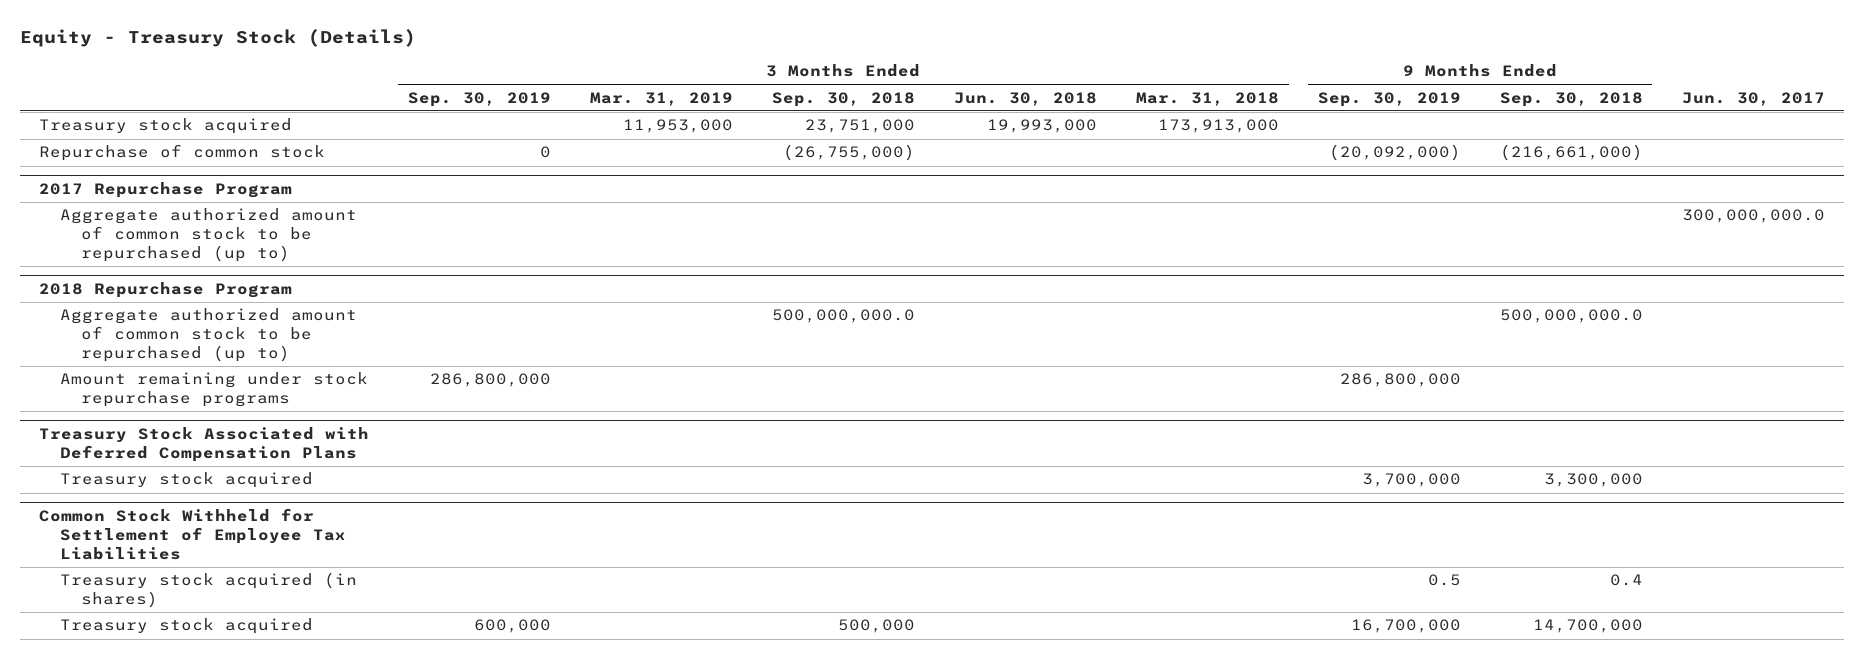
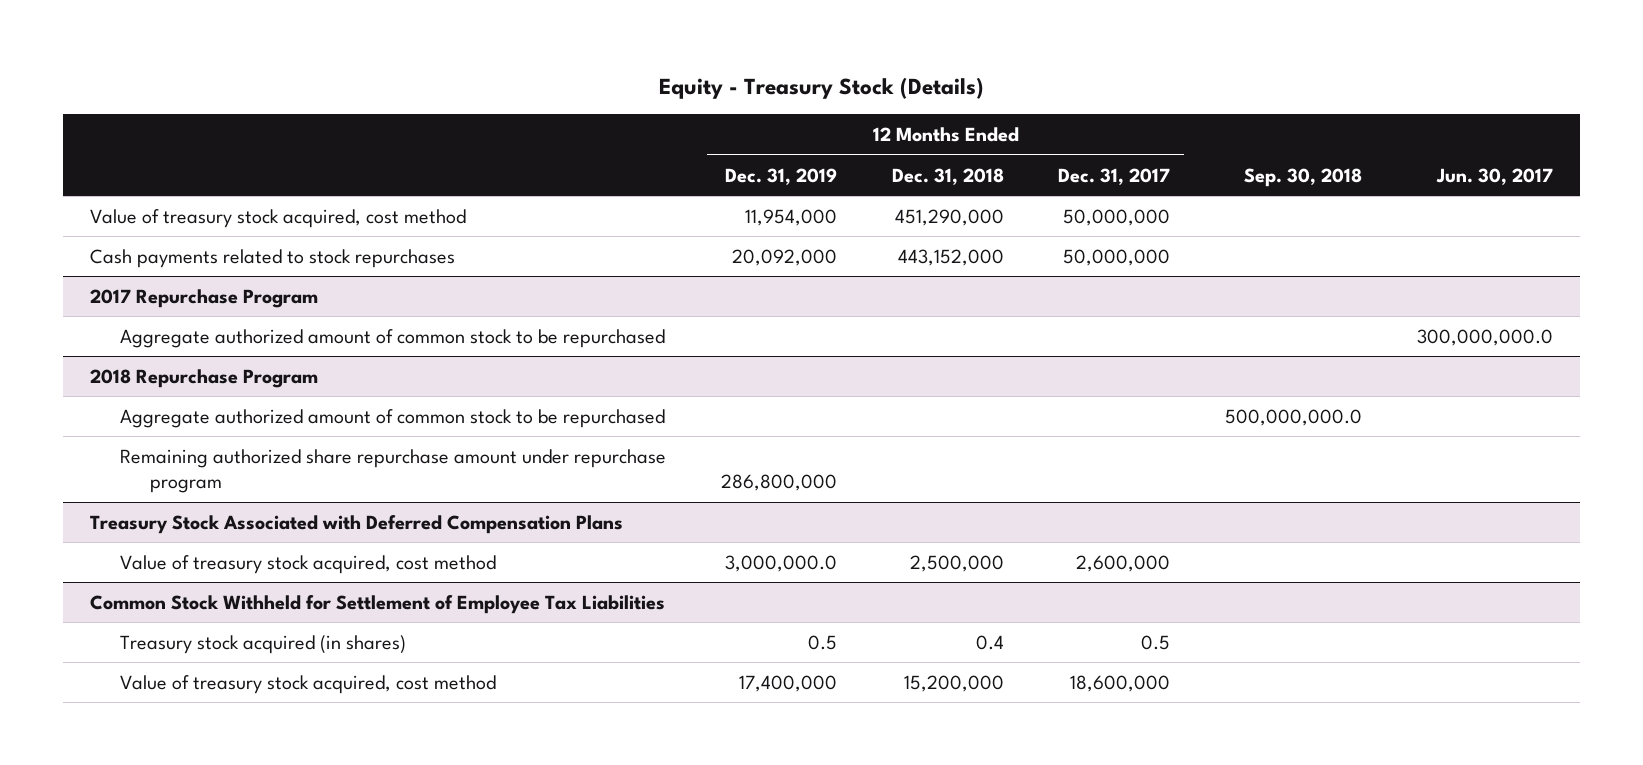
- | 3 Months Ended Sep. 30, 2019 | 3 Months Ended Mar. 31, 2019 | 3 Months Ended Sep. 30, 2018 | 3 Months Ended Jun. 30, 2018 | 3 Months Ended Mar. 31, 2018 | 9 Months Ended Sep. 30, 2019 | 9 Months Ended Sep. 30, 2018 | Jun. 30, 2017
+ | 12 Months Ended Dec. 31, 2019 | 12 Months Ended Dec. 31, 2018 | 12 Months Ended Dec. 31, 2017 | Sep. 30, 2018 | Jun. 30, 2017
- Treasury stock acquired | | 11,953,000 | 23,751,000 | 19,993,000 | 173,913,000 | | |
- Repurchase of common stock | 0 | | (26,755,000) | | | (20,092,000) | (216,661,000) |
+ Value of treasury stock acquired, cost method | 11,954,000 | 451,290,000 | 50,000,000 | |
+ Cash payments related to stock repurchases | 20,092,000 | 443,152,000 | 50,000,000 | |
@ 2017 Repurchase Program
- Aggregate authorized amount of common stock to be repurchased (up to) | | | | | | | | 300,000,000.0
+ Aggregate authorized amount of common stock to be repurchased | | | | | 300,000,000.0
@ 2018 Repurchase Program
- Aggregate authorized amount of common stock to be repurchased (up to) | | | 500,000,000.0 | | | | 500,000,000.0 |
- Amount remaining under stock repurchase programs | 286,800,000 | | | | | 286,800,000 | |
+ Aggregate authorized amount of common stock to be repurchased | | | | 500,000,000.0 |
+ Remaining authorized share repurchase amount under repurchase program | 286,800,000 | | | |
@ Treasury Stock Associated with Deferred Compensation Plans
- Treasury stock acquired | | | | | | 3,700,000 | 3,300,000 |
+ Value of treasury stock acquired, cost method | 3,000,000.0 | 2,500,000 | 2,600,000 | |
@ Common Stock Withheld for Settlement of Employee Tax Liabilities
- Treasury stock acquired | 600,000 | | 500,000 | | | 16,700,000 | 14,700,000 |
+ Value of treasury stock acquired, cost method | 17,400,000 | 15,200,000 | 18,600,000 | |

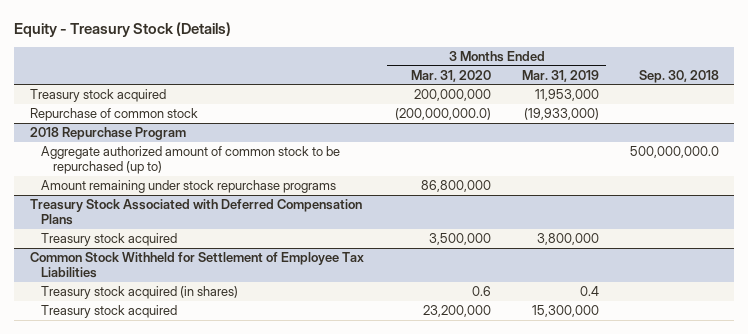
- | 12 Months Ended Dec. 31, 2019 | 12 Months Ended Dec. 31, 2018 | 12 Months Ended Dec. 31, 2017 | Sep. 30, 2018 | Jun. 30, 2017
+ | 3 Months Ended Mar. 31, 2020 | 3 Months Ended Mar. 31, 2019 | Sep. 30, 2018
- Value of treasury stock acquired, cost method | 11,954,000 | 451,290,000 | 50,000,000 | |
- Cash payments related to stock repurchases | 20,092,000 | 443,152,000 | 50,000,000 | |
- 2017 Repurchase Program
- Aggregate authorized amount of common stock to be repurchased | | | | | 300,000,000.0
+ Treasury stock acquired | 200,000,000 | 11,953,000 |
+ Repurchase of common stock | (200,000,000.0) | (19,933,000) |
@ 2018 Repurchase Program
- Aggregate authorized amount of common stock to be repurchased | | | | 500,000,000.0 |
- Remaining authorized share repurchase amount under repurchase program | 286,800,000 | | | |
+ Aggregate authorized amount of common stock to be repurchased (up to) | | | 500,000,000.0
+ Amount remaining under stock repurchase programs | 86,800,000 | |
@ Treasury Stock Associated with Deferred Compensation Plans
- Value of treasury stock acquired, cost method | 3,000,000.0 | 2,500,000 | 2,600,000 | |
+ Treasury stock acquired | 3,500,000 | 3,800,000 |
@ Common Stock Withheld for Settlement of Employee Tax Liabilities
- Value of treasury stock acquired, cost method | 17,400,000 | 15,200,000 | 18,600,000 | |
+ Treasury stock acquired | 23,200,000 | 15,300,000 |

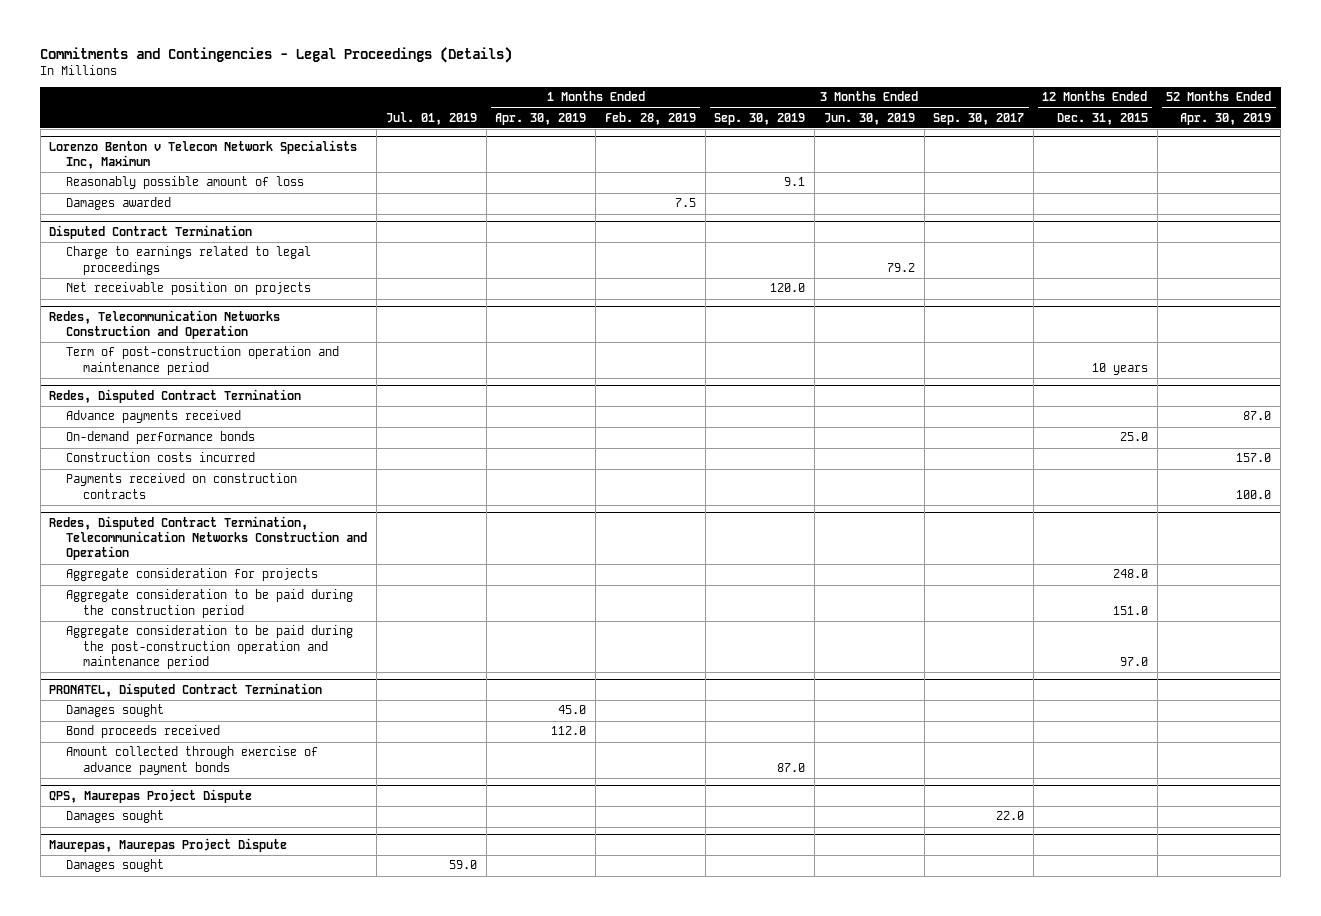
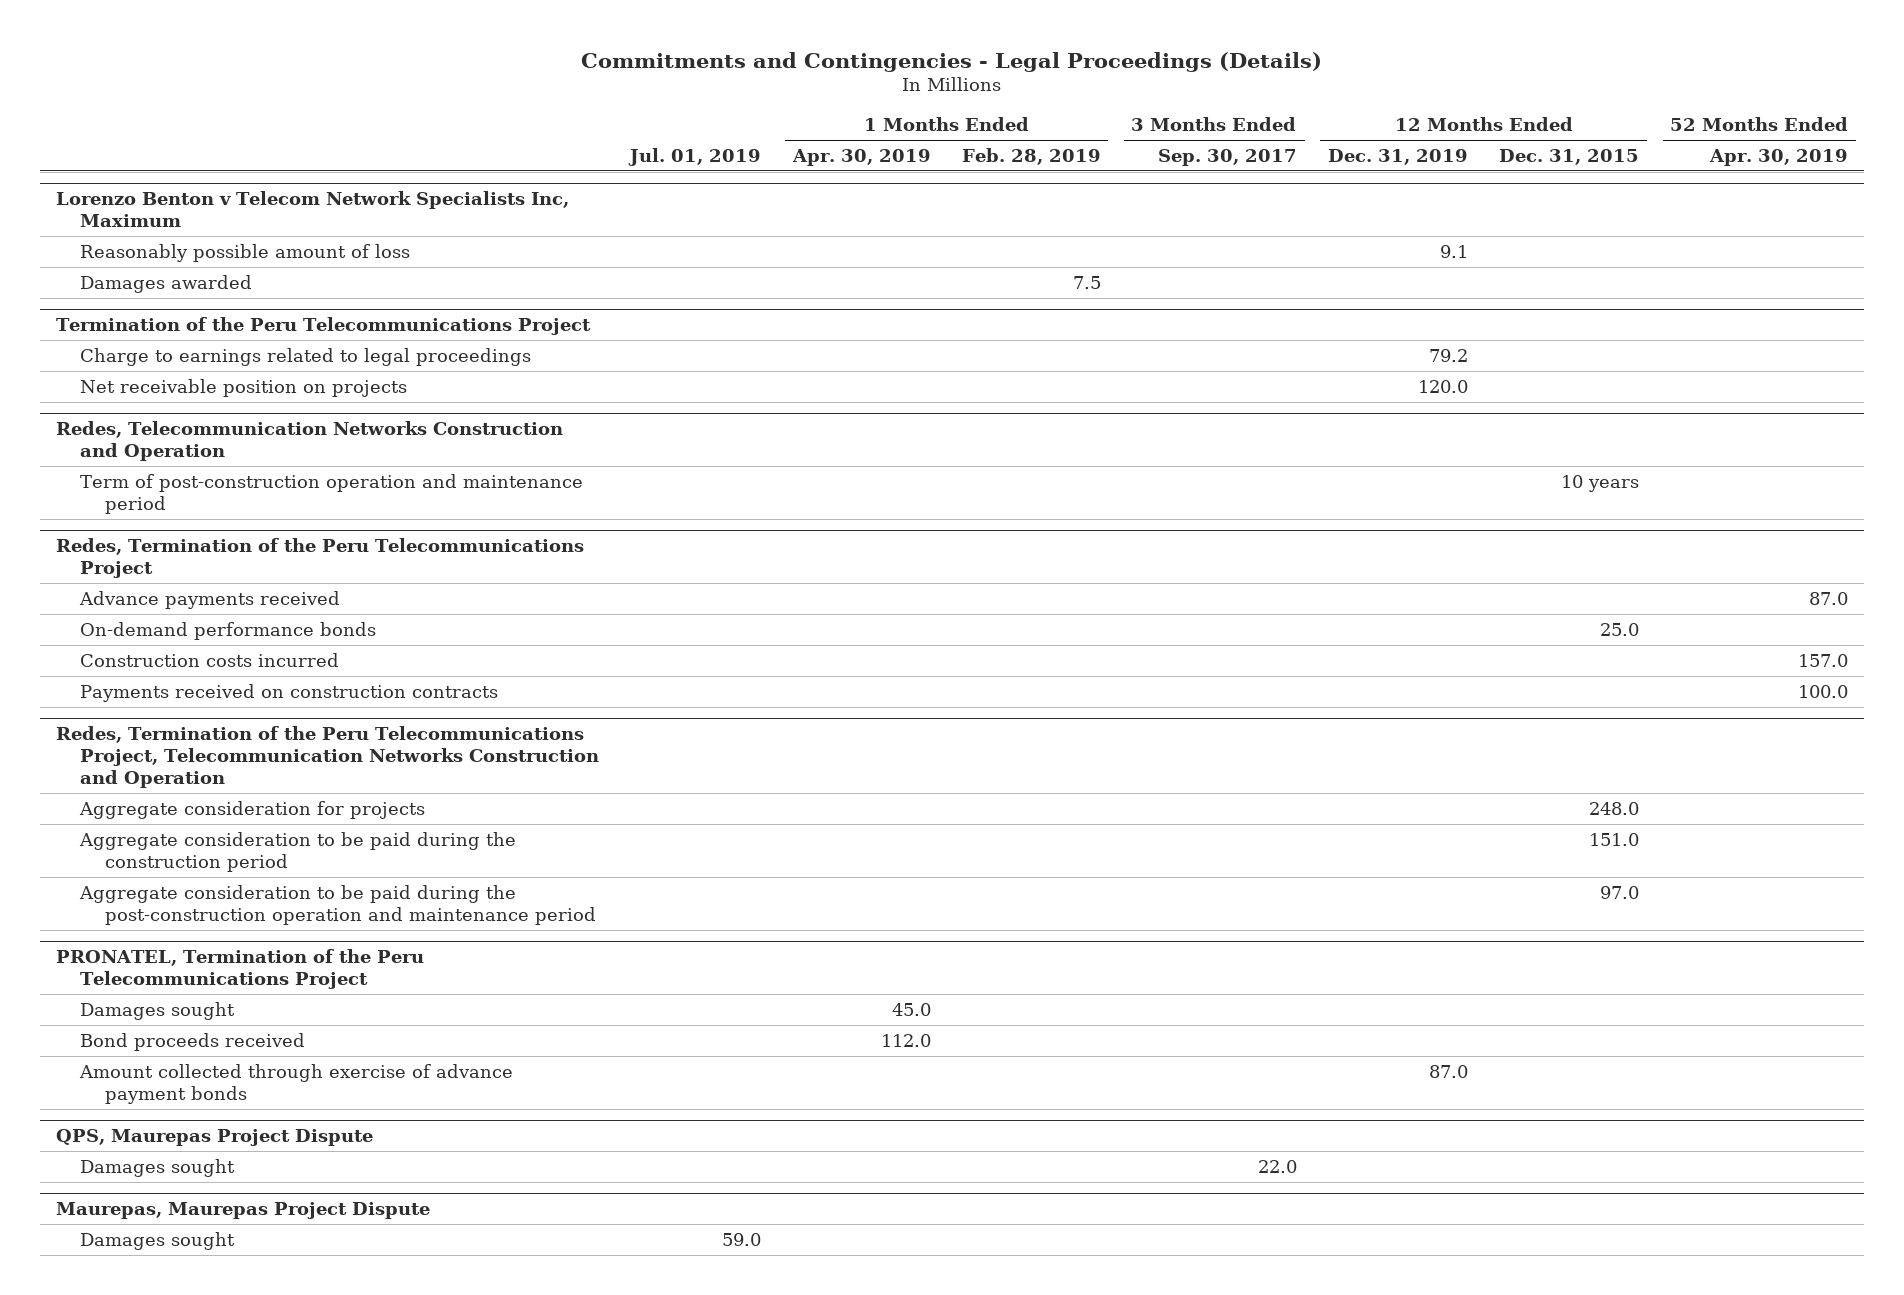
- | Jul. 01, 2019 | 1 Months Ended Apr. 30, 2019 | 1 Months Ended Feb. 28, 2019 | 3 Months Ended Sep. 30, 2019 | 3 Months Ended Jun. 30, 2019 | 3 Months Ended Sep. 30, 2017 | 12 Months Ended Dec. 31, 2015 | 52 Months Ended Apr. 30, 2019
+ | Jul. 01, 2019 | 1 Months Ended Apr. 30, 2019 | 1 Months Ended Feb. 28, 2019 | 3 Months Ended Sep. 30, 2017 | 12 Months Ended Dec. 31, 2019 | 12 Months Ended Dec. 31, 2015 | 52 Months Ended Apr. 30, 2019
- Disputed Contract Termination
+ Termination of the Peru Telecommunications Project
- Redes, Disputed Contract Termination
+ Redes, Termination of the Peru Telecommunications Project
- Redes, Disputed Contract Termination, Telecommunication Networks Construction and Operation
+ Redes, Termination of the Peru Telecommunications Project, Telecommunication Networks Construction and Operation
- PRONATEL, Disputed Contract Termination
+ PRONATEL, Termination of the Peru Telecommunications Project

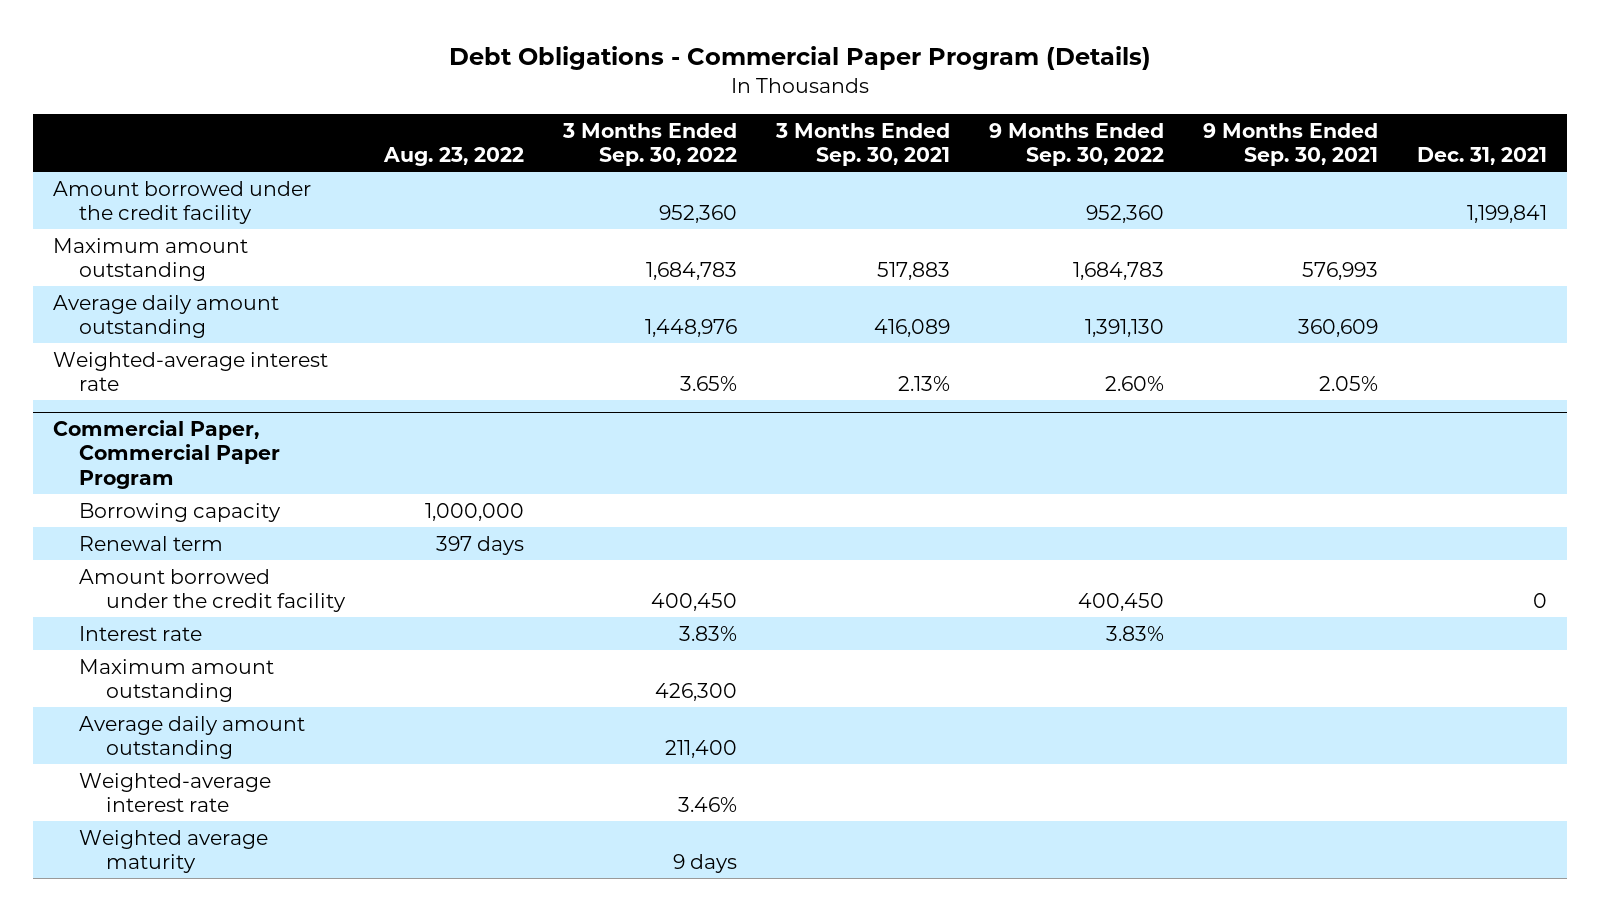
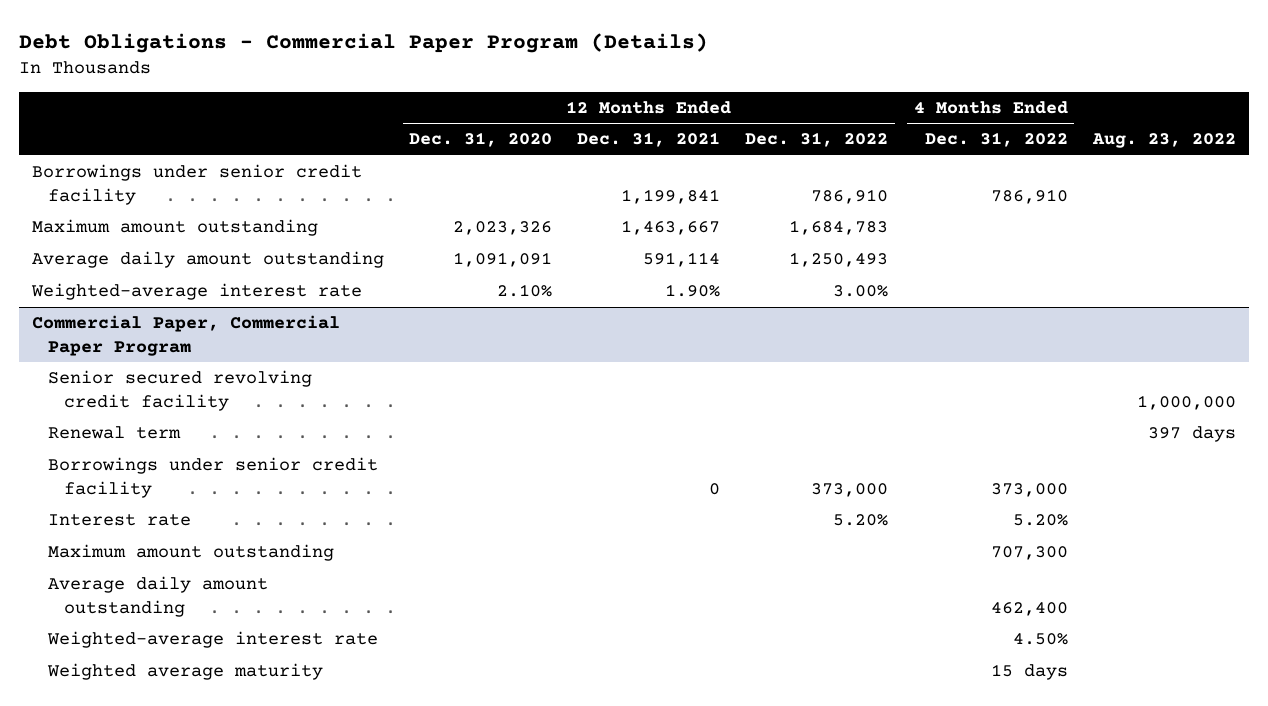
- | Aug. 23, 2022 | 3 Months Ended Sep. 30, 2022 | 3 Months Ended Sep. 30, 2021 | 9 Months Ended Sep. 30, 2022 | 9 Months Ended Sep. 30, 2021 | Dec. 31, 2021
+ | 12 Months Ended Dec. 31, 2020 | 12 Months Ended Dec. 31, 2021 | 12 Months Ended Dec. 31, 2022 | 4 Months Ended Dec. 31, 2022 | Aug. 23, 2022
- Amount borrowed under the credit facility | | 952,360 | | 952,360 | | 1,199,841
+ Borrowings under senior credit facility | | 1,199,841 | 786,910 | 786,910 |
@ Commercial Paper, Commercial Paper Program
- Borrowing capacity | 1,000,000 | | | | |
+ Senior secured revolving credit facility | | | | | 1,000,000
- Amount borrowed under the credit facility | | 400,450 | | 400,450 | | 0
+ Borrowings under senior credit facility | | 0 | 373,000 | 373,000 |

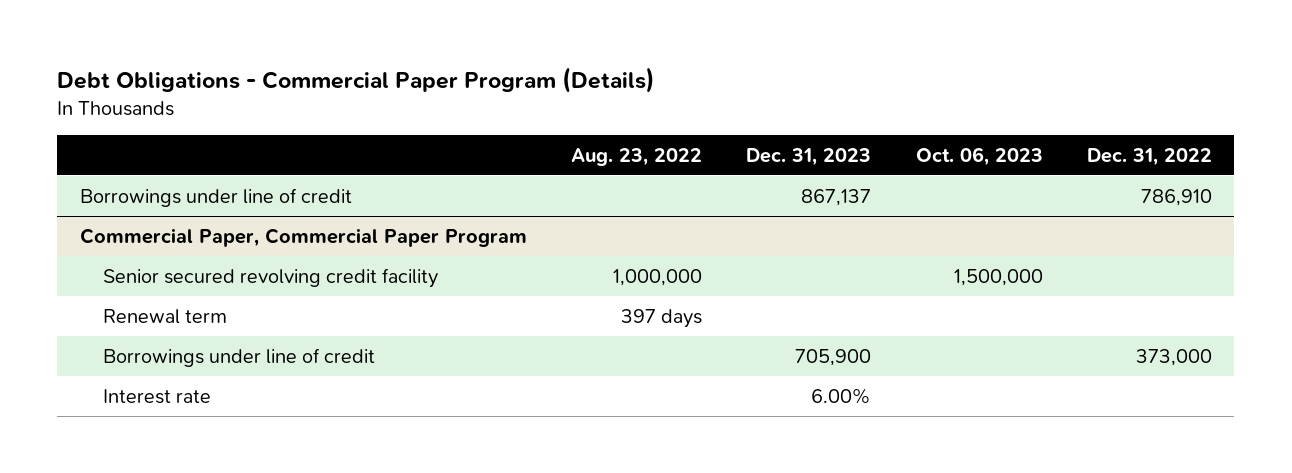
- | 12 Months Ended Dec. 31, 2020 | 12 Months Ended Dec. 31, 2021 | 12 Months Ended Dec. 31, 2022 | 4 Months Ended Dec. 31, 2022 | Aug. 23, 2022
+ | Aug. 23, 2022 | Dec. 31, 2023 | Oct. 06, 2023 | Dec. 31, 2022
- Borrowings under senior credit facility | | 1,199,841 | 786,910 | 786,910 |
- Maximum amount outstanding | 2,023,326 | 1,463,667 | 1,684,783 | |
- Average daily amount outstanding | 1,091,091 | 591,114 | 1,250,493 | |
- Weighted-average interest rate | 2.10% | 1.90% | 3.00% | |
+ Borrowings under line of credit | | 867,137 | | 786,910
@ Commercial Paper, Commercial Paper Program
- Borrowings under senior credit facility | | 0 | 373,000 | 373,000 |
+ Borrowings under line of credit | | 705,900 | | 373,000
- Maximum amount outstanding | | | | 707,300 |
- Average daily amount outstanding | | | | 462,400 |
- Weighted-average interest rate | | | | 4.50% |
- Weighted average maturity | | | | 15 days |

